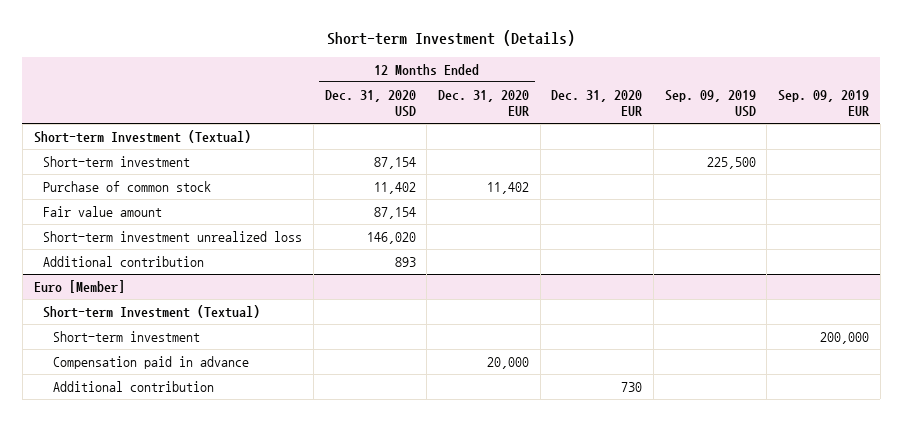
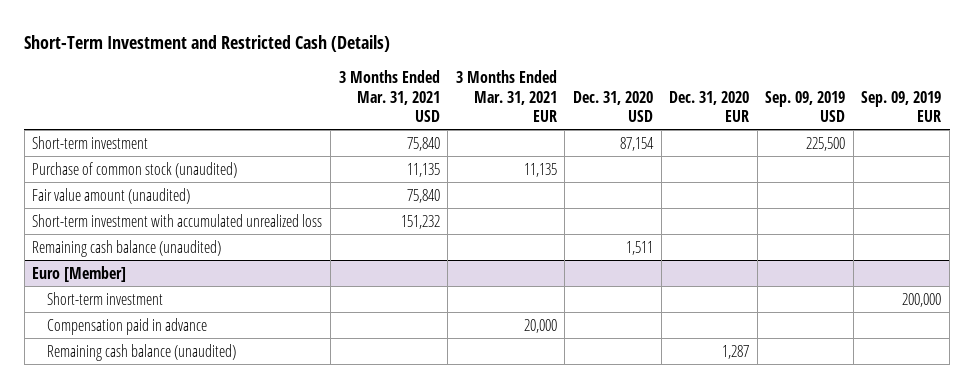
- Short-term Investment (Details)
+ Short-Term Investment and Restricted Cash (Details)
- | 12 Months Ended Dec. 31, 2020 USD | 12 Months Ended Dec. 31, 2020 EUR | Dec. 31, 2020 EUR | Sep. 09, 2019 USD | Sep. 09, 2019 EUR
+ | 3 Months Ended Mar. 31, 2021 USD | 3 Months Ended Mar. 31, 2021 EUR | Dec. 31, 2020 USD | Dec. 31, 2020 EUR | Sep. 09, 2019 USD | Sep. 09, 2019 EUR
- Short-term Investment (Textual)
- Purchase of common stock | 11,402 | 11,402 | | |
- Fair value amount | 87,154 | | | |
- Short-term investment unrealized loss | 146,020 | | | |
- Additional contribution | 893 | | | |
+ Purchase of common stock (unaudited) | 11,135 | 11,135 | | | |
+ Fair value amount (unaudited) | 75,840 | | | | |
+ Short-term investment with accumulated unrealized loss | 151,232 | | | | |
+ Remaining cash balance (unaudited) | | | 1,511 | | |
@ Euro [Member]
- Short-term Investment (Textual)
- Additional contribution | | | 730 | |
+ Remaining cash balance (unaudited) | | | | 1,287 | |

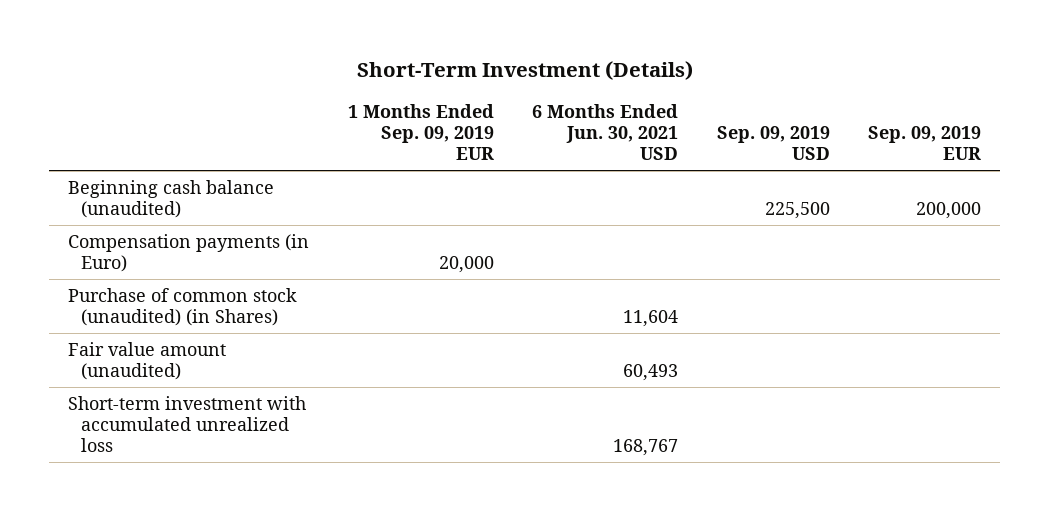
- Short-Term Investment and Restricted Cash (Details)
+ Short-Term Investment (Details)
- | 3 Months Ended Mar. 31, 2021 USD | 3 Months Ended Mar. 31, 2021 EUR | Dec. 31, 2020 USD | Dec. 31, 2020 EUR | Sep. 09, 2019 USD | Sep. 09, 2019 EUR
+ | 1 Months Ended Sep. 09, 2019 EUR | 6 Months Ended Jun. 30, 2021 USD | Sep. 09, 2019 USD | Sep. 09, 2019 EUR
- Short-term investment | 75,840 | | 87,154 | | 225,500 |
- Purchase of common stock (unaudited) | 11,135 | 11,135 | | | |
+ Beginning cash balance (unaudited) | | | 225,500 | 200,000
+ Compensation payments (in Euro) | 20,000 | | |
+ Purchase of common stock (unaudited) (in Shares) | | 11,604 | |
- Remaining cash balance (unaudited) | | | 1,511 | | |
- Euro [Member]
- Short-term investment | | | | | | 200,000
- Compensation paid in advance | | 20,000 | | | |
- Remaining cash balance (unaudited) | | | | 1,287 | |

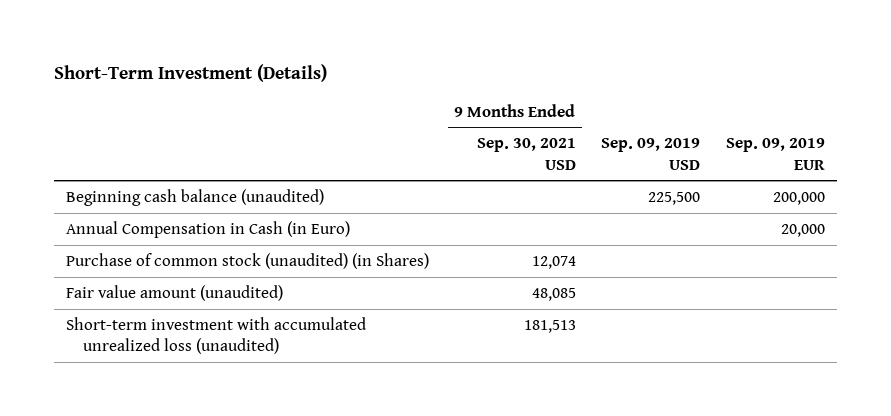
- | 1 Months Ended Sep. 09, 2019 EUR | 6 Months Ended Jun. 30, 2021 USD | Sep. 09, 2019 USD | Sep. 09, 2019 EUR
+ | 9 Months Ended Sep. 30, 2021 USD | Sep. 09, 2019 USD | Sep. 09, 2019 EUR
- Compensation payments (in Euro) | 20,000 | | |
+ Annual Compensation in Cash (in Euro) | | | 20,000
- Short-term investment with accumulated unrealized loss | | 168,767 | |
+ Short-term investment with accumulated unrealized loss (unaudited) | 181,513 | |

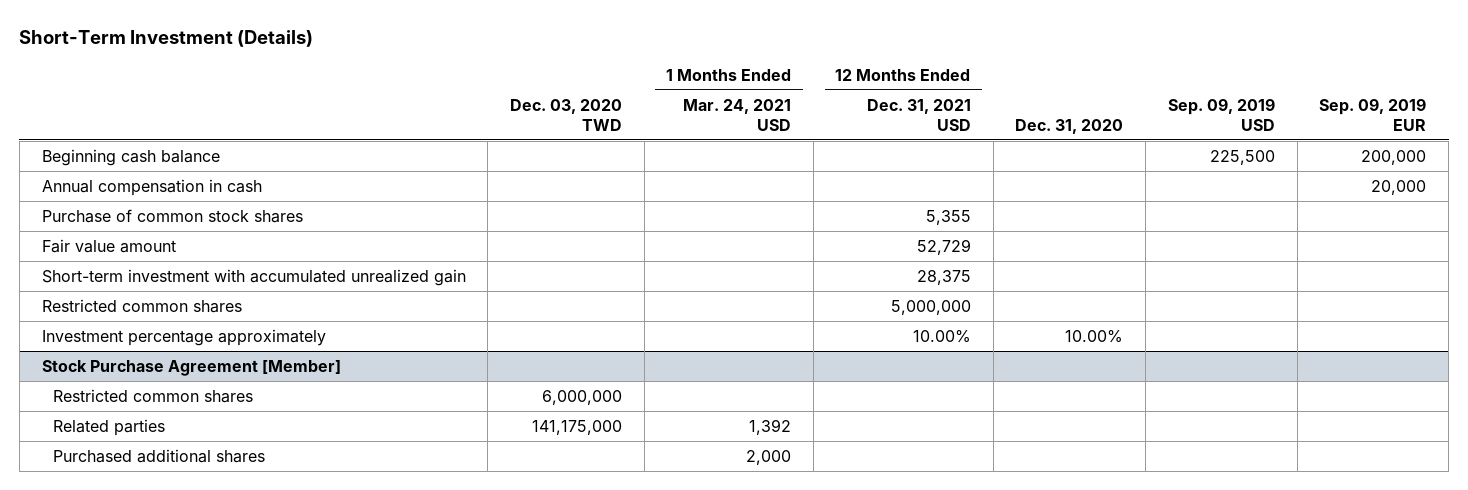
- | 9 Months Ended Sep. 30, 2021 USD | Sep. 09, 2019 USD | Sep. 09, 2019 EUR
+ | Dec. 03, 2020 TWD | 1 Months Ended Mar. 24, 2021 USD | 12 Months Ended Dec. 31, 2021 USD | Dec. 31, 2020 | Sep. 09, 2019 USD | Sep. 09, 2019 EUR
- Beginning cash balance (unaudited) | | 225,500 | 200,000
- Annual Compensation in Cash (in Euro) | | | 20,000
- Purchase of common stock (unaudited) (in Shares) | 12,074 | |
- Fair value amount (unaudited) | 48,085 | |
- Short-term investment with accumulated unrealized loss (unaudited) | 181,513 | |
+ Beginning cash balance | | | | | 225,500 | 200,000
+ Annual compensation in cash | | | | | | 20,000
+ Purchase of common stock shares | | | 5,355 | | |
+ Fair value amount | | | 52,729 | | |
+ Short-term investment with accumulated unrealized gain | | | 28,375 | | |
+ Restricted common shares | | | 5,000,000 | | |
+ Investment percentage approximately | | | 10.00% | 10.00% | |
+ Stock Purchase Agreement [Member]
+ Restricted common shares | 6,000,000 | | | | |
+ Related parties | 141,175,000 | 1,392 | | | |
+ Purchased additional shares | | 2,000 | | | |

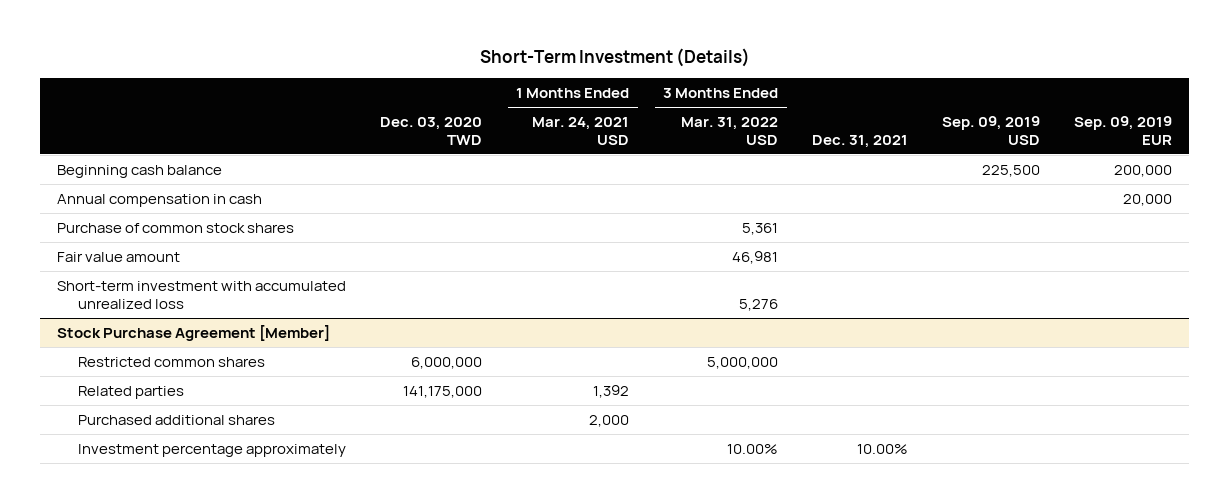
- | Dec. 03, 2020 TWD | 1 Months Ended Mar. 24, 2021 USD | 12 Months Ended Dec. 31, 2021 USD | Dec. 31, 2020 | Sep. 09, 2019 USD | Sep. 09, 2019 EUR
+ | Dec. 03, 2020 TWD | 1 Months Ended Mar. 24, 2021 USD | 3 Months Ended Mar. 31, 2022 USD | Dec. 31, 2021 | Sep. 09, 2019 USD | Sep. 09, 2019 EUR
- Short-term investment with accumulated unrealized gain | | | 28,375 | | |
- Restricted common shares | | | 5,000,000 | | |
- Investment percentage approximately | | | 10.00% | 10.00% | |
+ Short-term investment with accumulated unrealized loss | | | 5,276 | | |
@ Stock Purchase Agreement [Member]
+ Investment percentage approximately | | | 10.00% | 10.00% | |

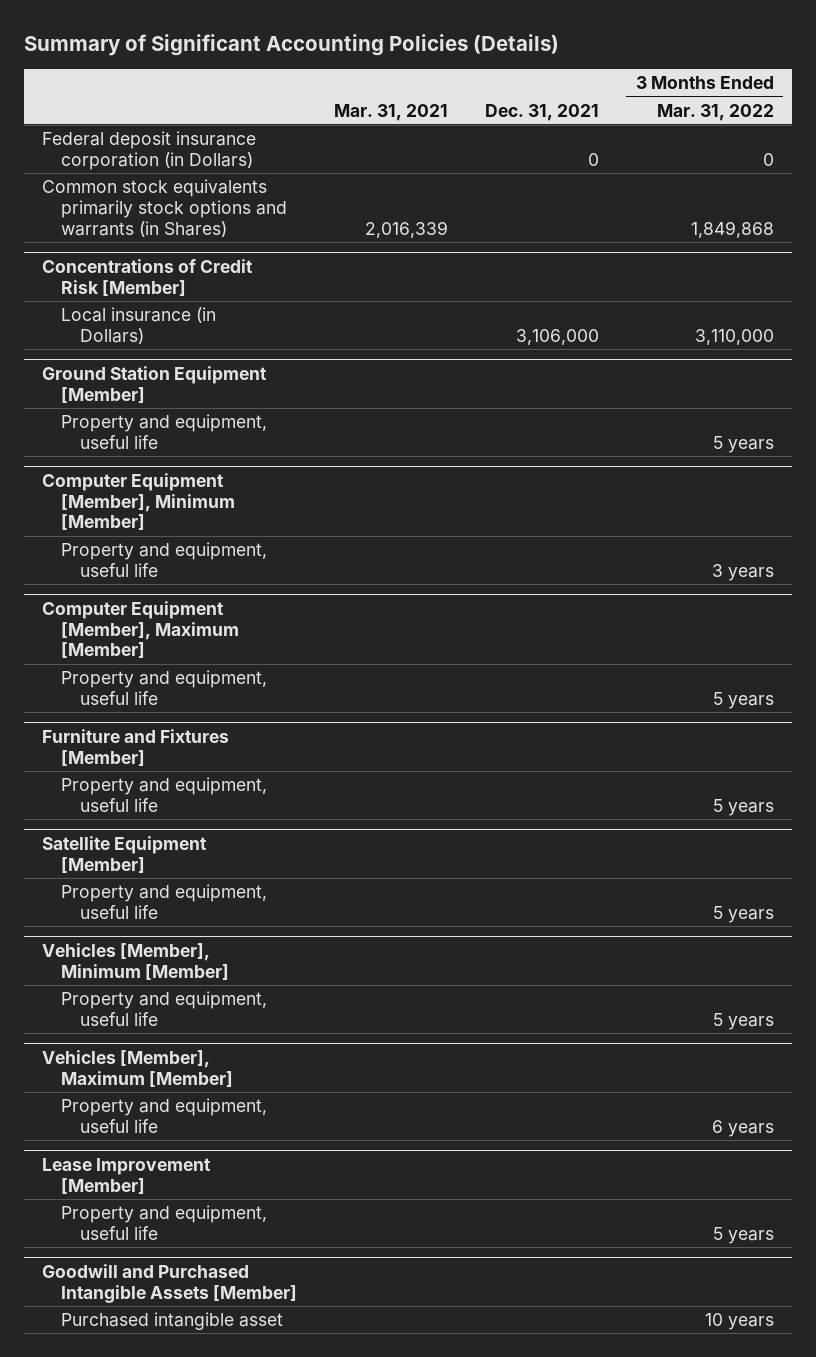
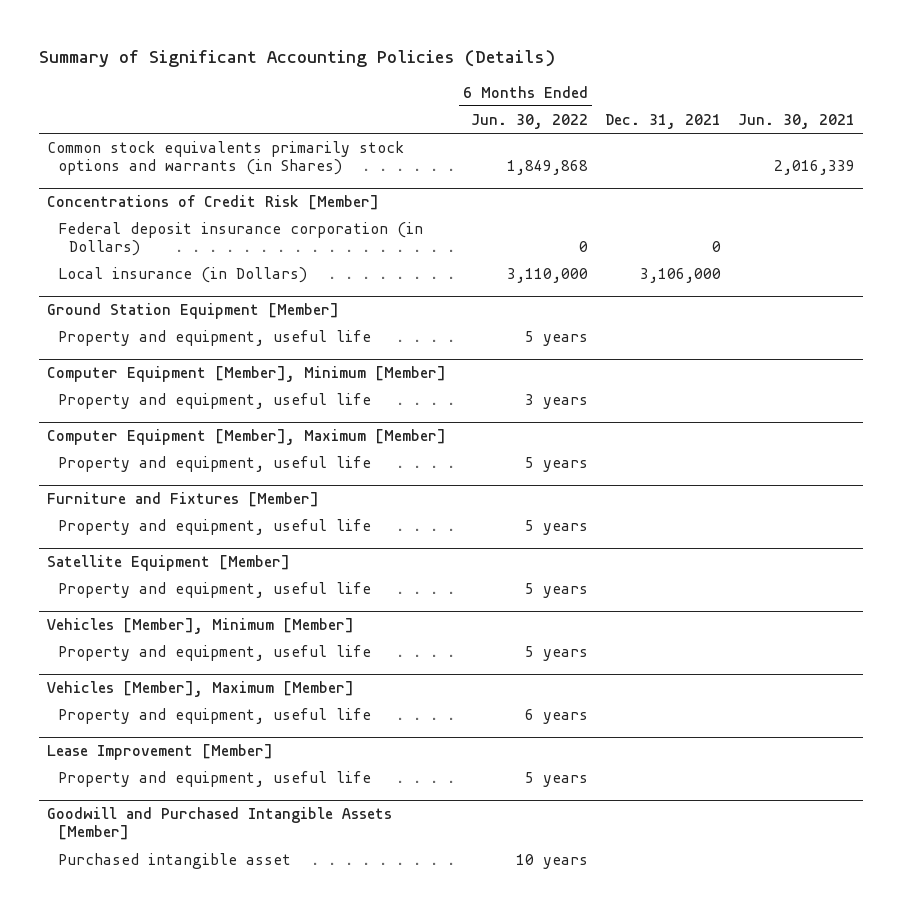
- | Mar. 31, 2021 | Dec. 31, 2021 | 3 Months Ended Mar. 31, 2022
+ | 6 Months Ended Jun. 30, 2022 | Dec. 31, 2021 | Jun. 30, 2021
- Federal deposit insurance corporation (in Dollars) | | 0 | 0
@ Concentrations of Credit Risk [Member]
+ Federal deposit insurance corporation (in Dollars) | 0 | 0 |

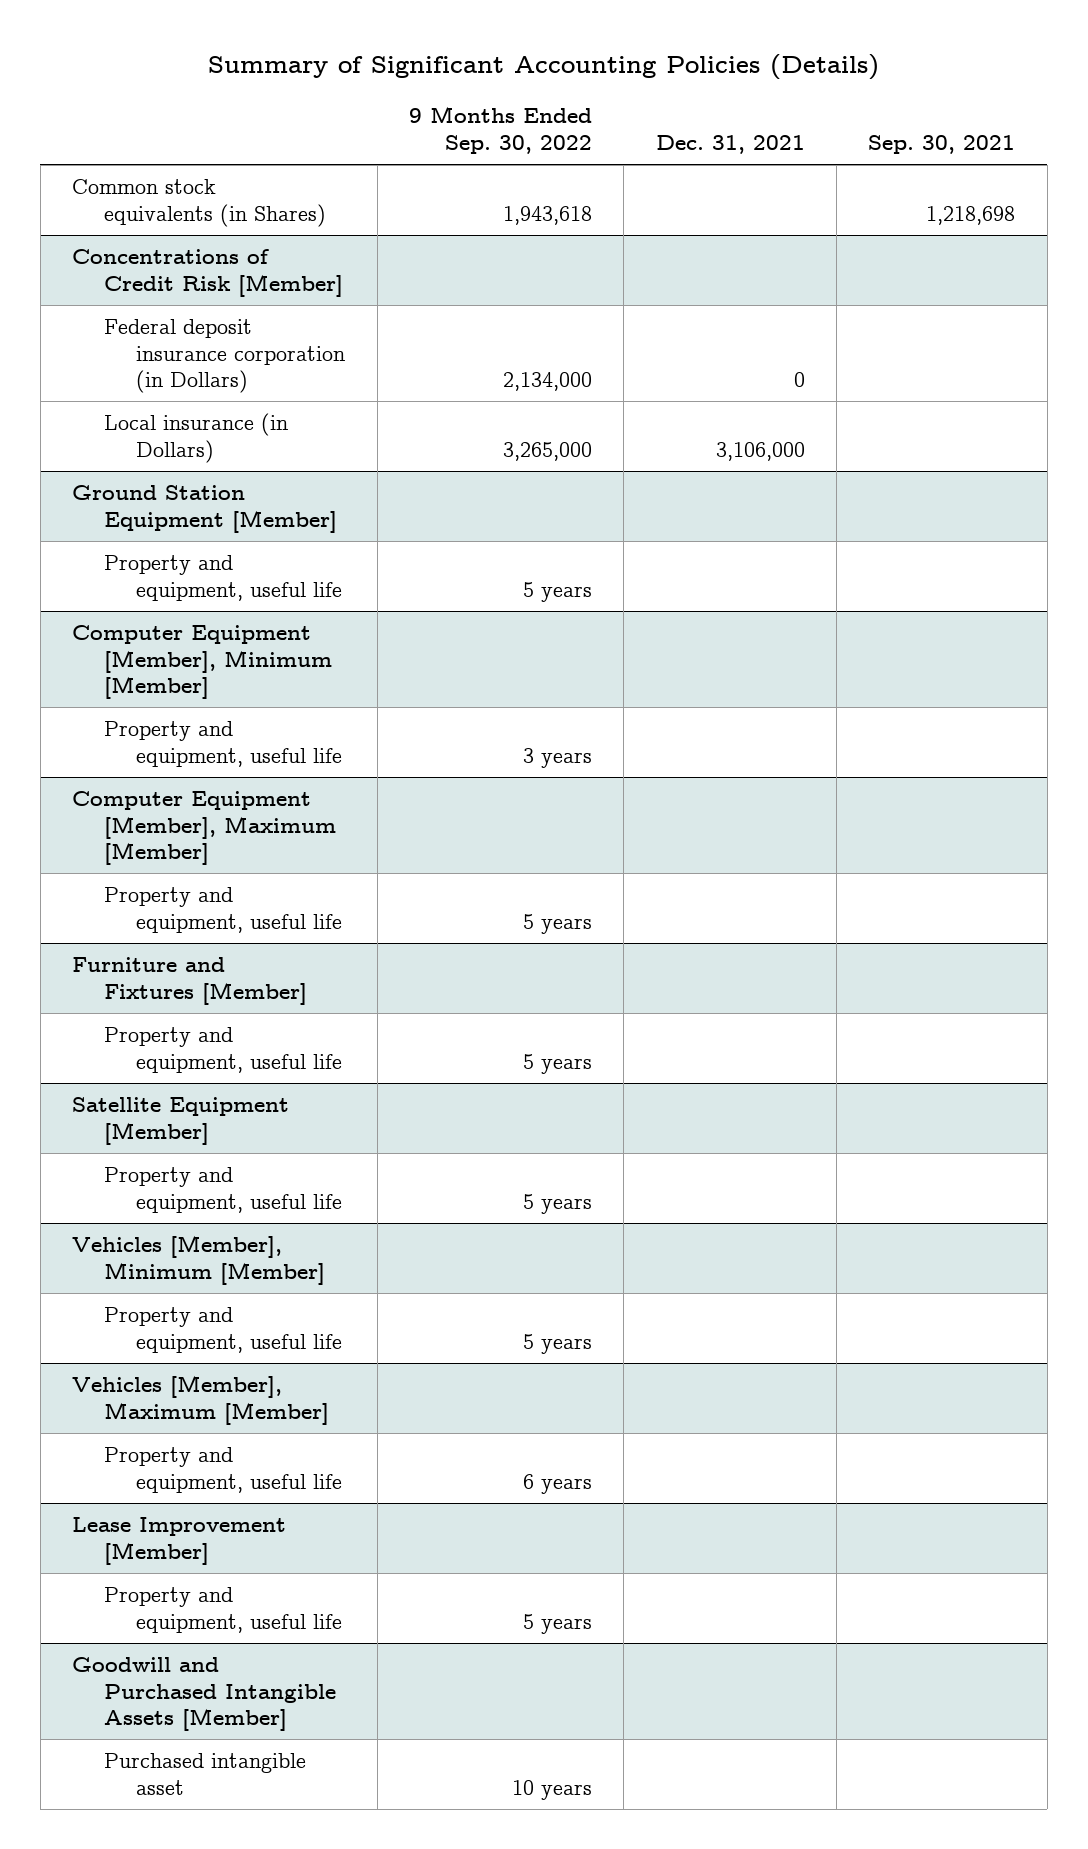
- | 6 Months Ended Jun. 30, 2022 | Dec. 31, 2021 | Jun. 30, 2021
+ | 9 Months Ended Sep. 30, 2022 | Dec. 31, 2021 | Sep. 30, 2021
- Common stock equivalents primarily stock options and warrants (in Shares) | 1,849,868 | | 2,016,339
+ Common stock equivalents (in Shares) | 1,943,618 | | 1,218,698

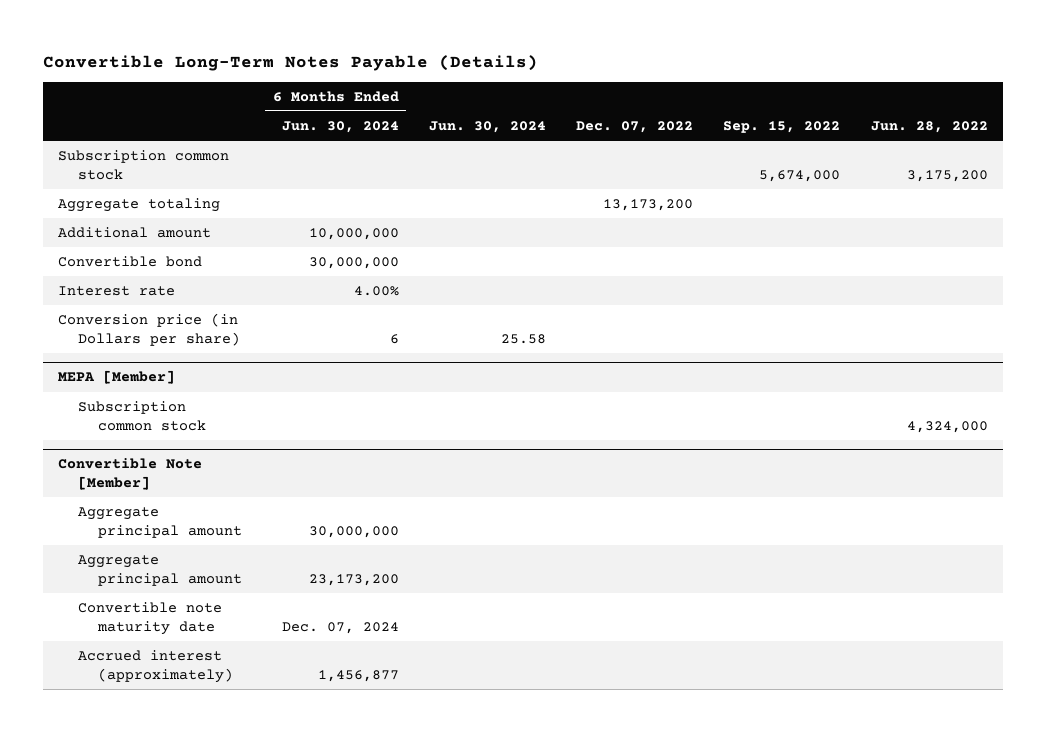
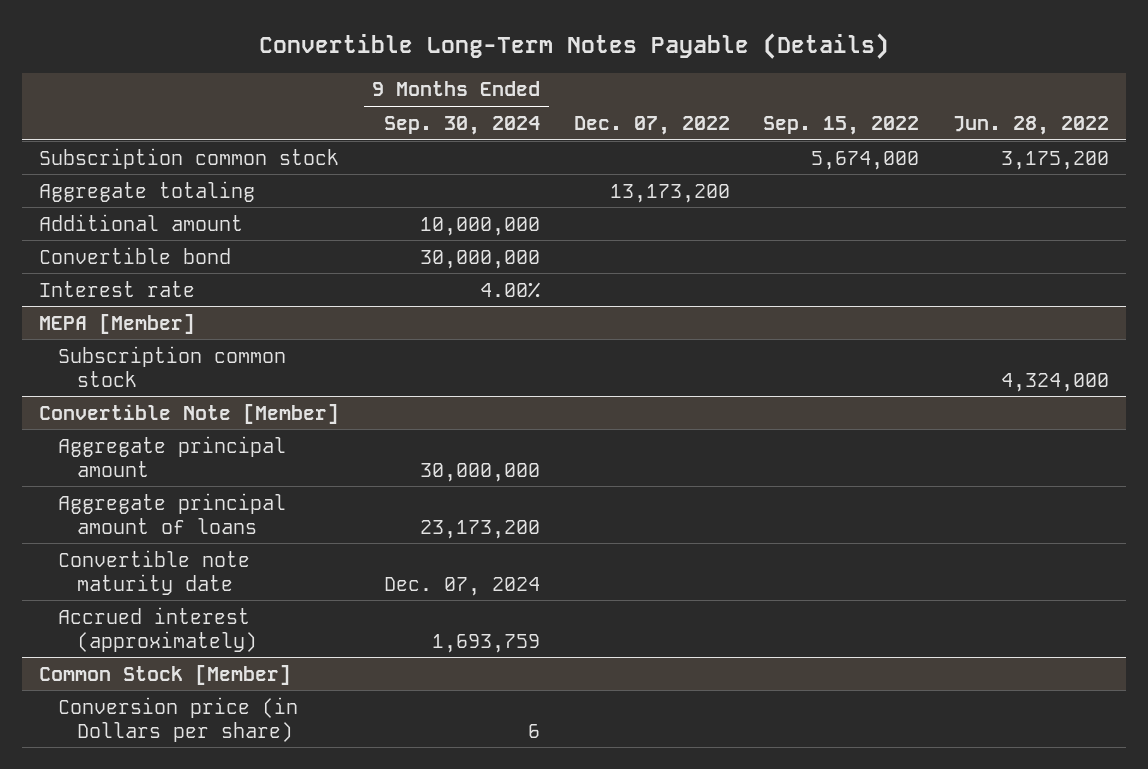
- | 6 Months Ended Jun. 30, 2024 | Jun. 30, 2024 | Dec. 07, 2022 | Sep. 15, 2022 | Jun. 28, 2022
+ | 9 Months Ended Sep. 30, 2024 | Dec. 07, 2022 | Sep. 15, 2022 | Jun. 28, 2022
- Conversion price (in Dollars per share) | 6 | 25.58 | | |
@ Convertible Note [Member]
- Aggregate principal amount | 23,173,200 | | | |
+ Aggregate principal amount of loans | 23,173,200 | | |
+ Common Stock [Member]
+ Conversion price (in Dollars per share) | 6 | | |

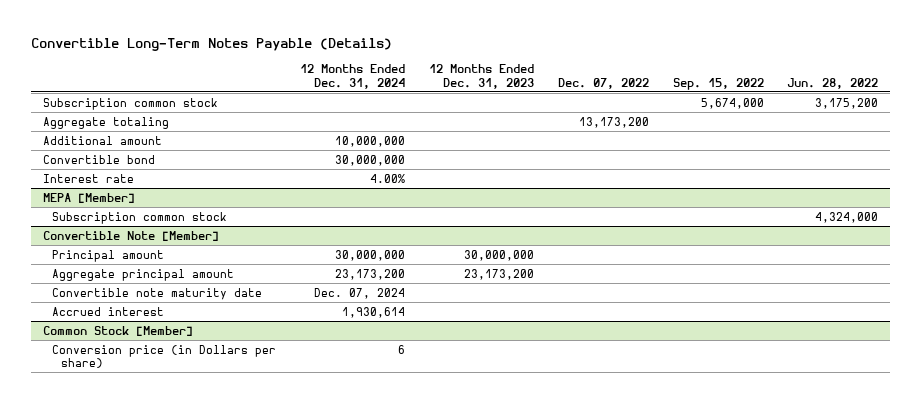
- | 9 Months Ended Sep. 30, 2024 | Dec. 07, 2022 | Sep. 15, 2022 | Jun. 28, 2022
+ | 12 Months Ended Dec. 31, 2024 | 12 Months Ended Dec. 31, 2023 | Dec. 07, 2022 | Sep. 15, 2022 | Jun. 28, 2022
@ Convertible Note [Member]
+ Principal amount | 30,000,000 | 30,000,000 | | |
- Aggregate principal amount of loans | 23,173,200 | | |
- Accrued interest (approximately) | 1,693,759 | | |
+ Accrued interest | 1,930,614 | | | |

